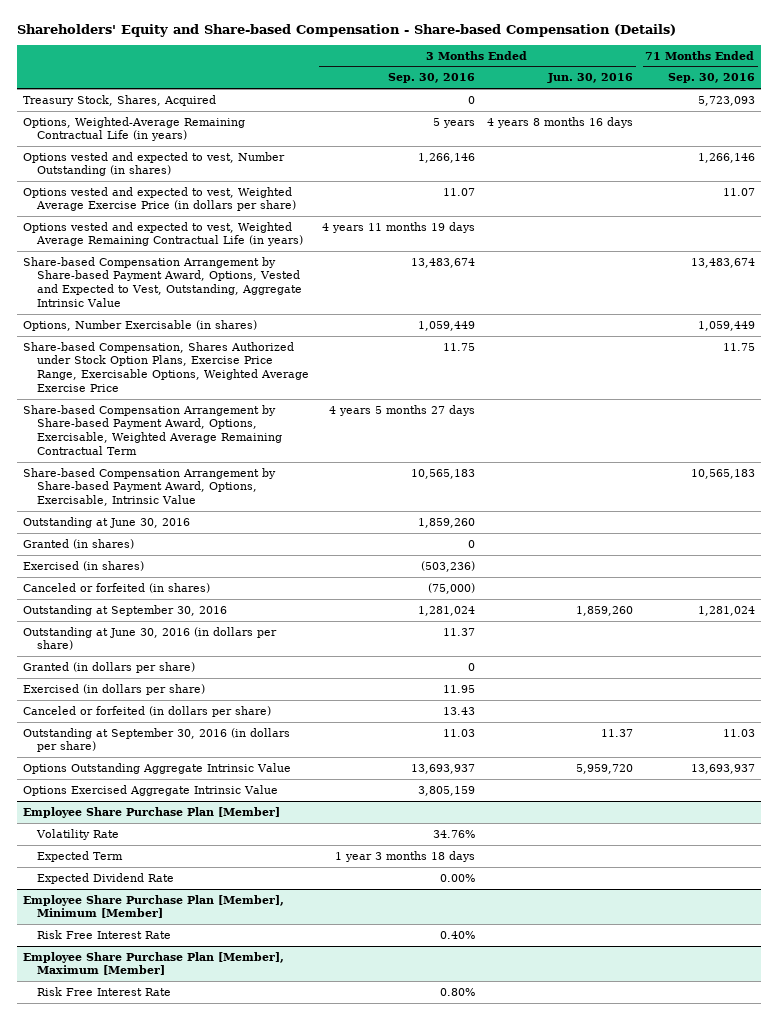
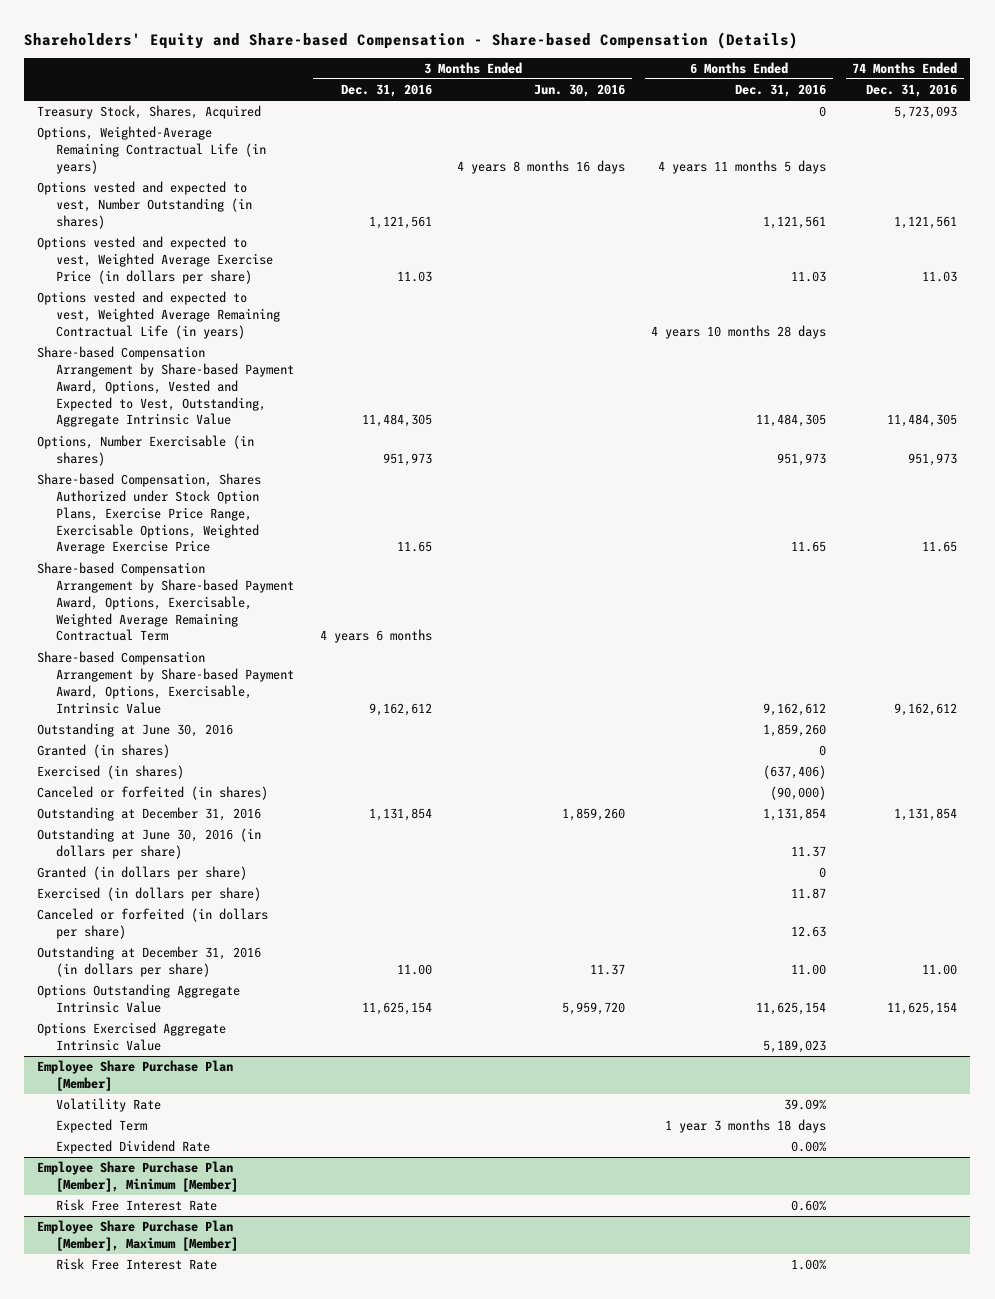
- | 3 Months Ended Sep. 30, 2016 | 3 Months Ended Jun. 30, 2016 | 71 Months Ended Sep. 30, 2016
+ | 3 Months Ended Dec. 31, 2016 | 3 Months Ended Jun. 30, 2016 | 6 Months Ended Dec. 31, 2016 | 74 Months Ended Dec. 31, 2016
- Outstanding at September 30, 2016 | 1,281,024 | 1,859,260 | 1,281,024
+ Outstanding at December 31, 2016 | 1,131,854 | 1,859,260 | 1,131,854 | 1,131,854
- Outstanding at September 30, 2016 (in dollars per share) | 11.03 | 11.37 | 11.03
+ Outstanding at December 31, 2016 (in dollars per share) | 11.00 | 11.37 | 11.00 | 11.00

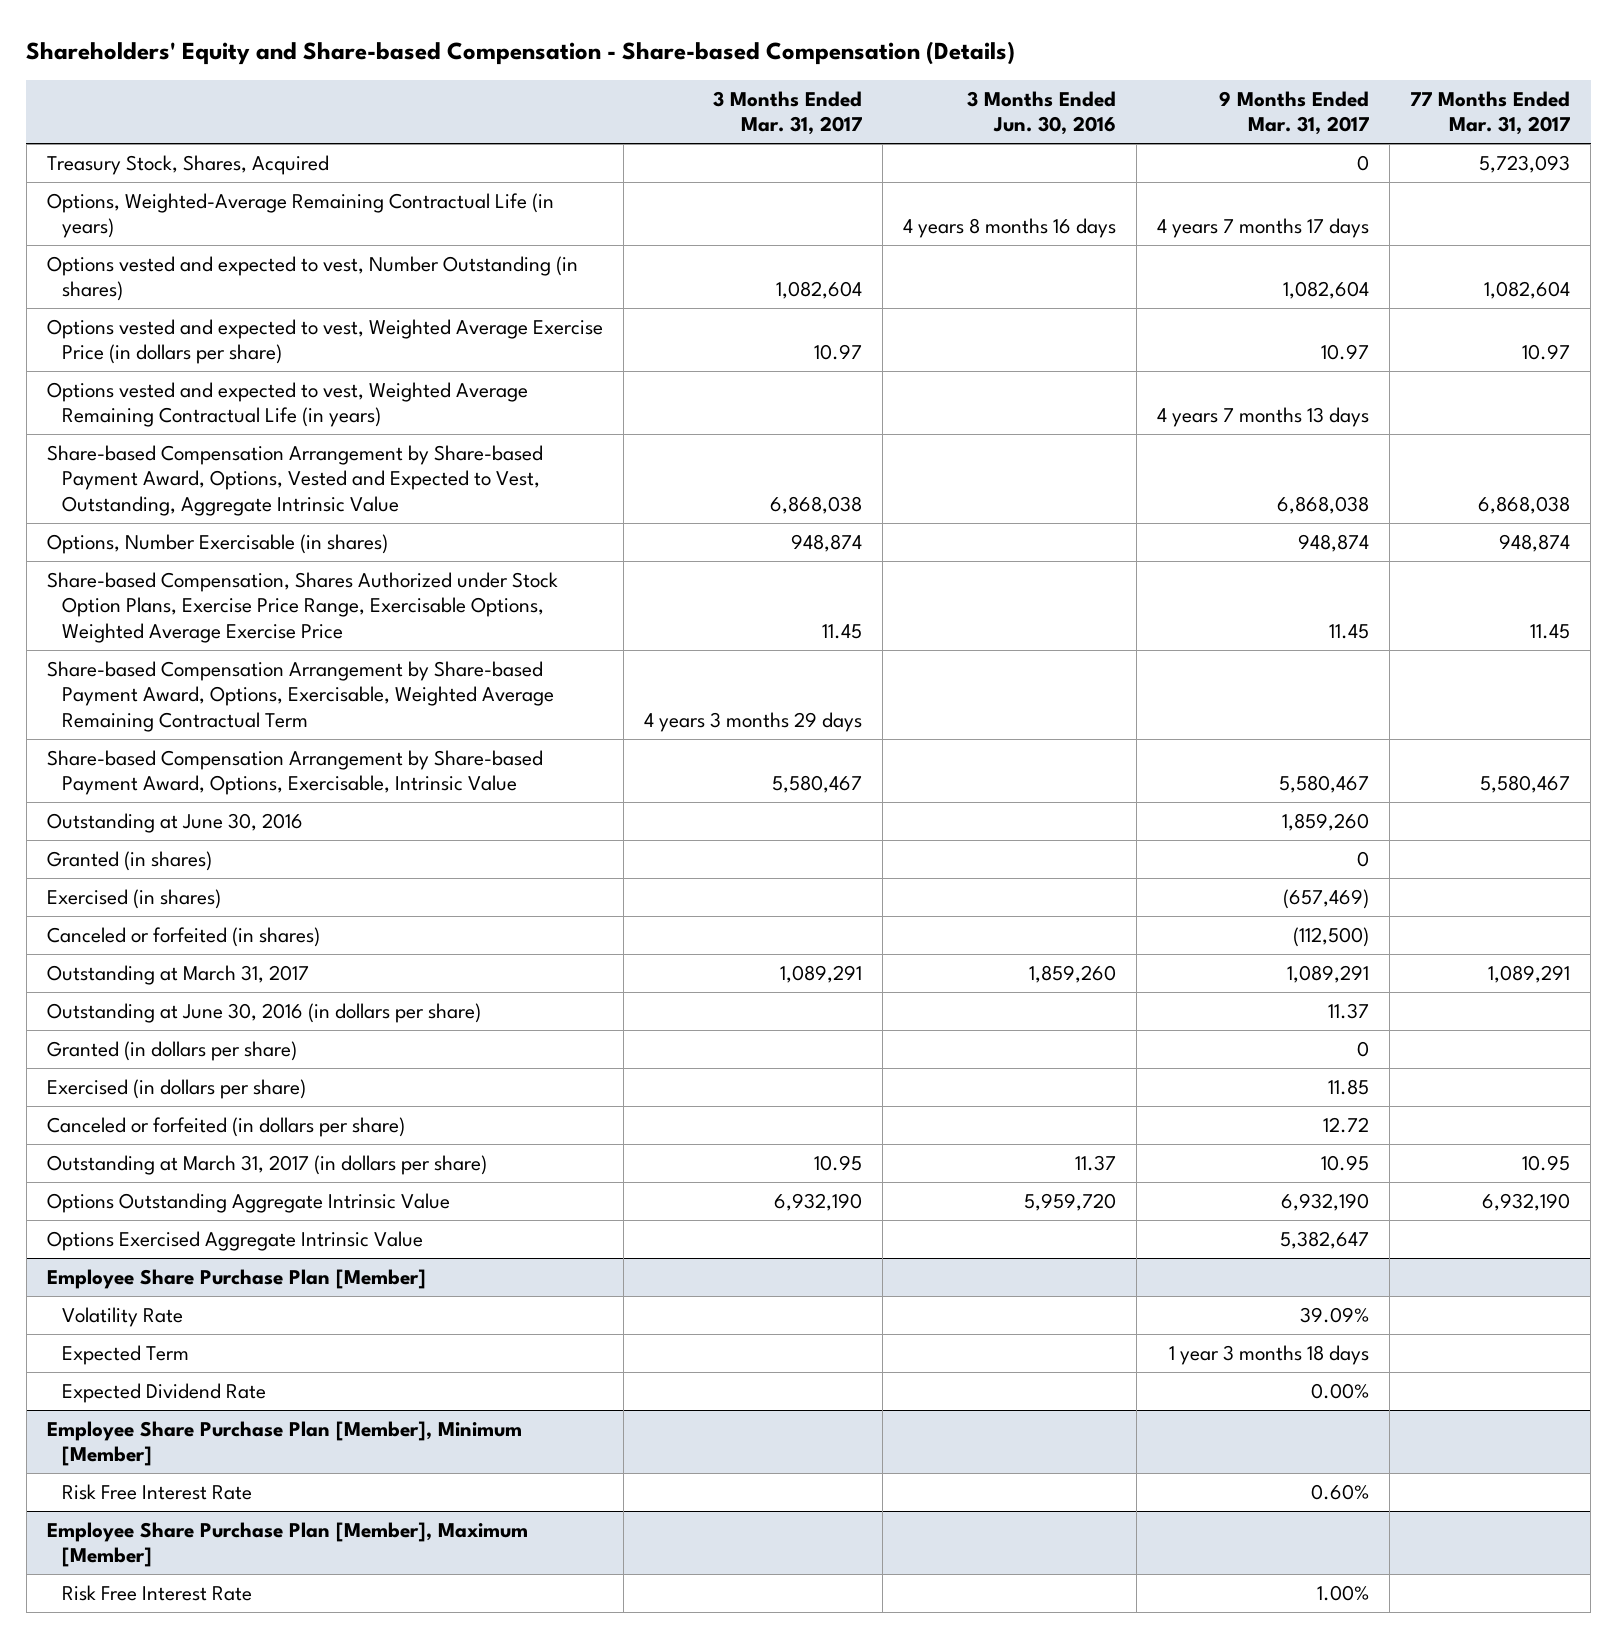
- | 3 Months Ended Dec. 31, 2016 | 3 Months Ended Jun. 30, 2016 | 6 Months Ended Dec. 31, 2016 | 74 Months Ended Dec. 31, 2016
+ | 3 Months Ended Mar. 31, 2017 | 3 Months Ended Jun. 30, 2016 | 9 Months Ended Mar. 31, 2017 | 77 Months Ended Mar. 31, 2017
- Outstanding at December 31, 2016 | 1,131,854 | 1,859,260 | 1,131,854 | 1,131,854
+ Outstanding at March 31, 2017 | 1,089,291 | 1,859,260 | 1,089,291 | 1,089,291
- Outstanding at December 31, 2016 (in dollars per share) | 11.00 | 11.37 | 11.00 | 11.00
+ Outstanding at March 31, 2017 (in dollars per share) | 10.95 | 11.37 | 10.95 | 10.95

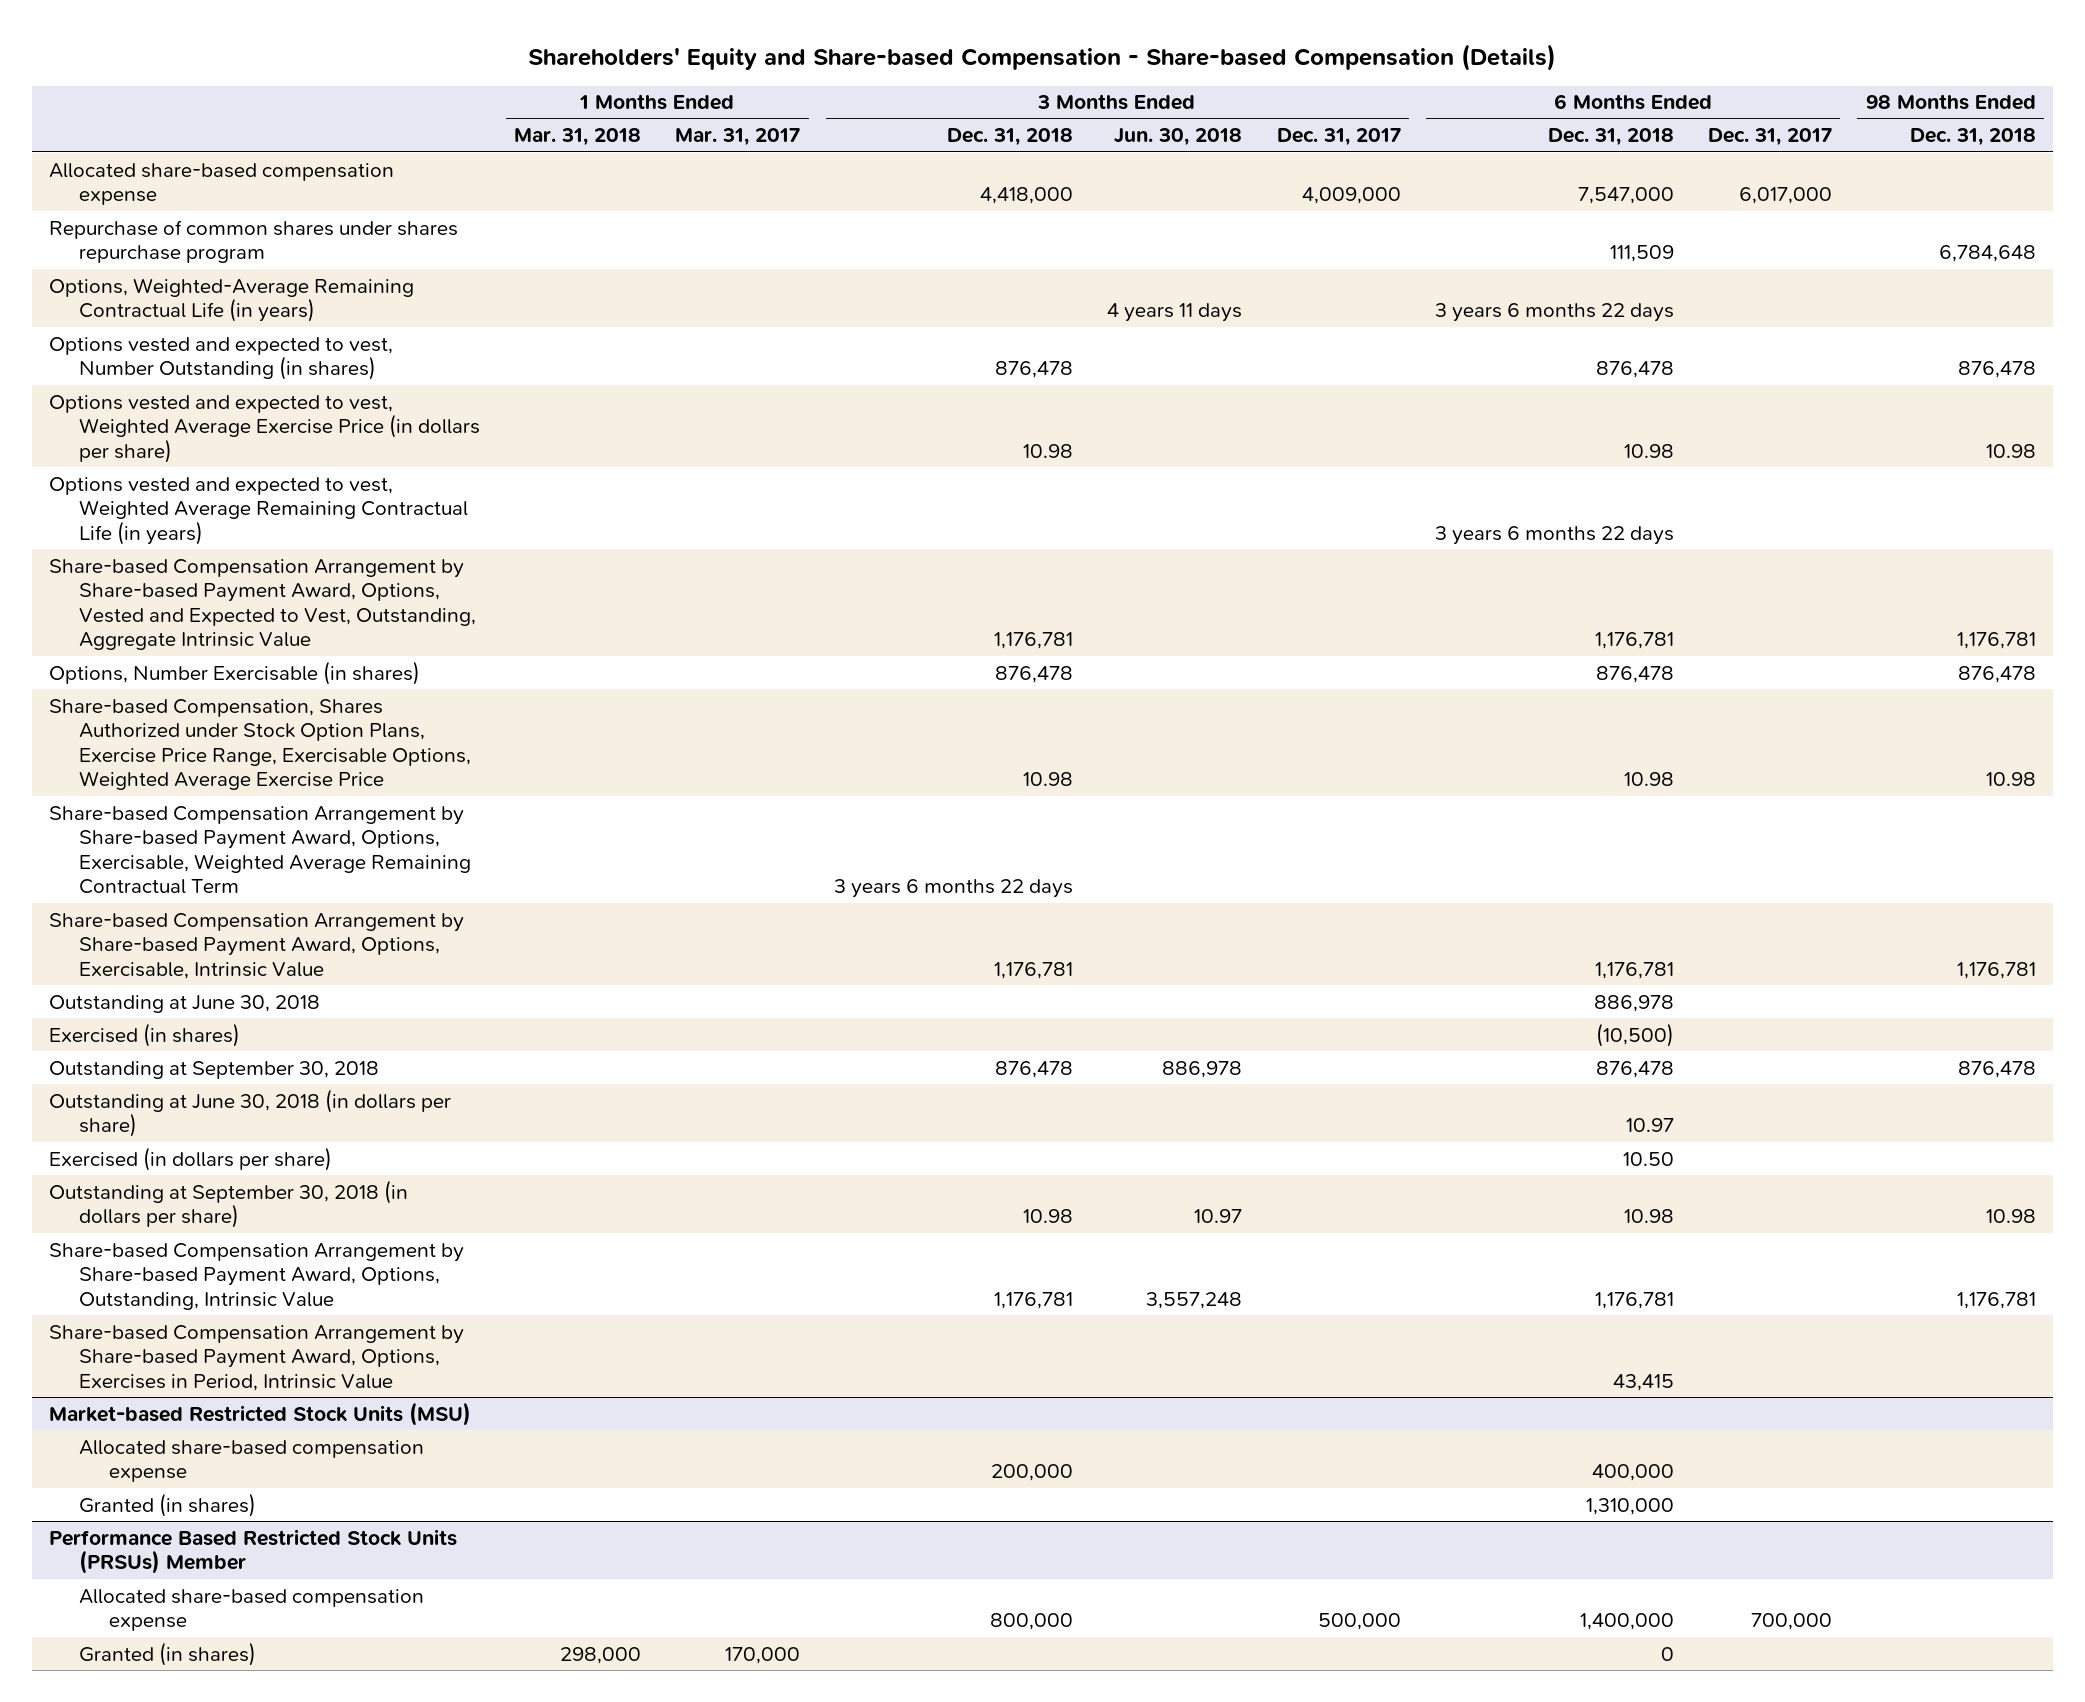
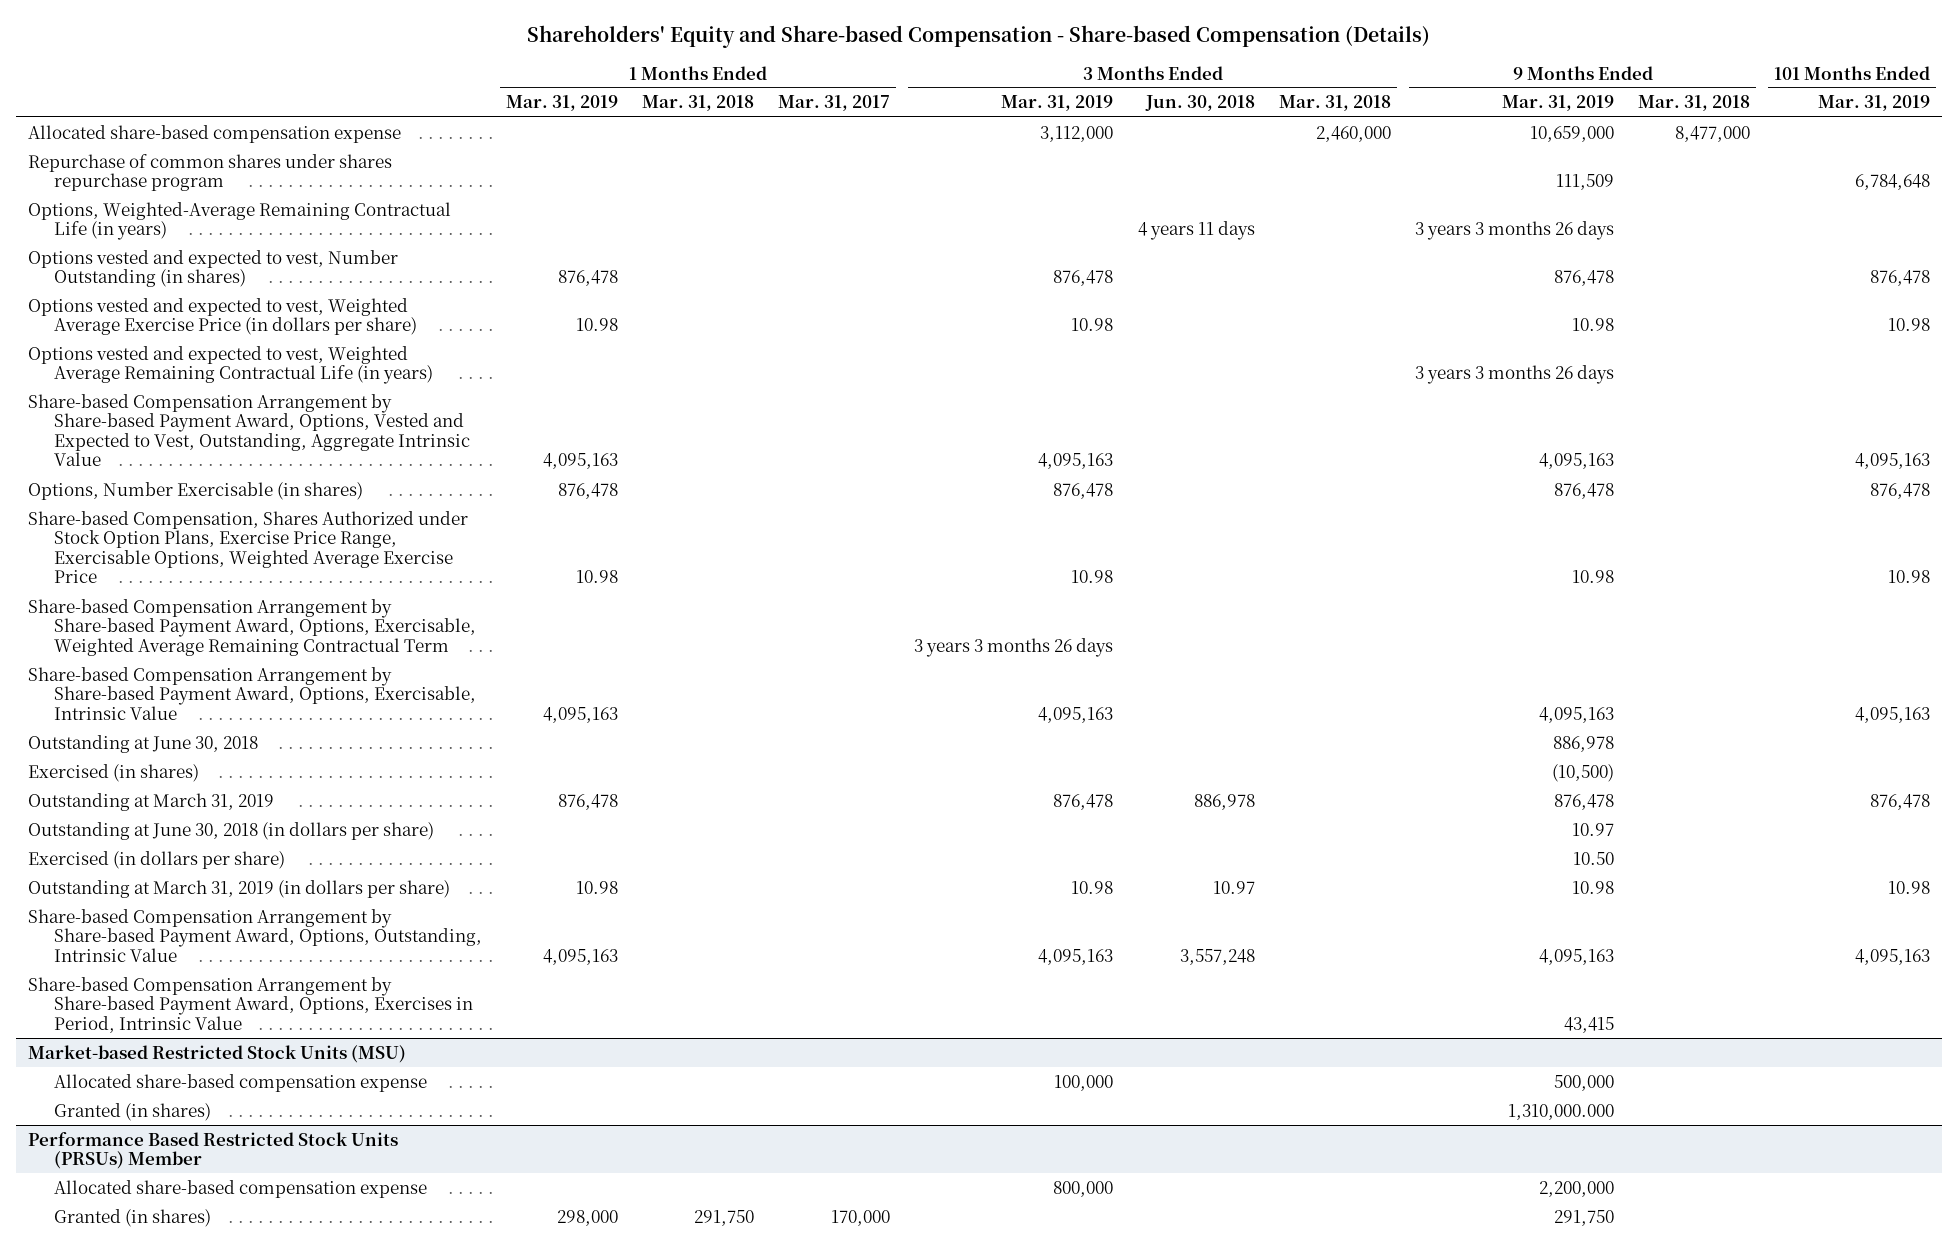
- | 1 Months Ended Mar. 31, 2018 | 1 Months Ended Mar. 31, 2017 | 3 Months Ended Dec. 31, 2018 | 3 Months Ended Jun. 30, 2018 | 3 Months Ended Dec. 31, 2017 | 6 Months Ended Dec. 31, 2018 | 6 Months Ended Dec. 31, 2017 | 98 Months Ended Dec. 31, 2018
+ | 1 Months Ended Mar. 31, 2019 | 1 Months Ended Mar. 31, 2018 | 1 Months Ended Mar. 31, 2017 | 3 Months Ended Mar. 31, 2019 | 3 Months Ended Jun. 30, 2018 | 3 Months Ended Mar. 31, 2018 | 9 Months Ended Mar. 31, 2019 | 9 Months Ended Mar. 31, 2018 | 101 Months Ended Mar. 31, 2019
- Outstanding at September 30, 2018 | | | 876,478 | 886,978 | | 876,478 | | 876,478
+ Outstanding at March 31, 2019 | 876,478 | | | 876,478 | 886,978 | | 876,478 | | 876,478
- Outstanding at September 30, 2018 (in dollars per share) | | | 10.98 | 10.97 | | 10.98 | | 10.98
+ Outstanding at March 31, 2019 (in dollars per share) | 10.98 | | | 10.98 | 10.97 | | 10.98 | | 10.98
@ Performance Based Restricted Stock Units (PRSUs) Member
- Granted (in shares) | 298,000 | 170,000 | | | | 0 | |
+ Granted (in shares) | 298,000 | 291,750 | 170,000 | | | | 291,750 | |

